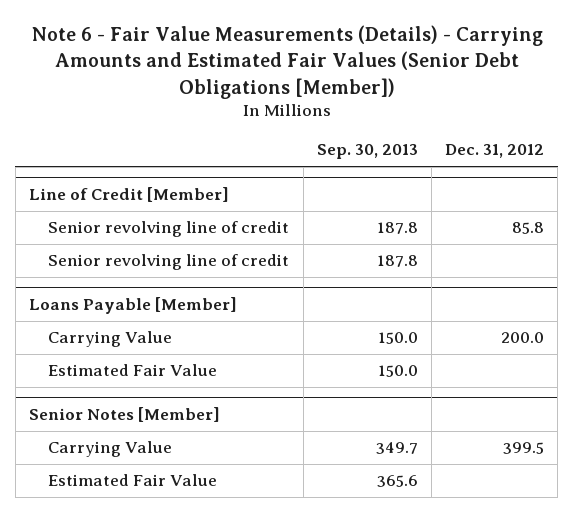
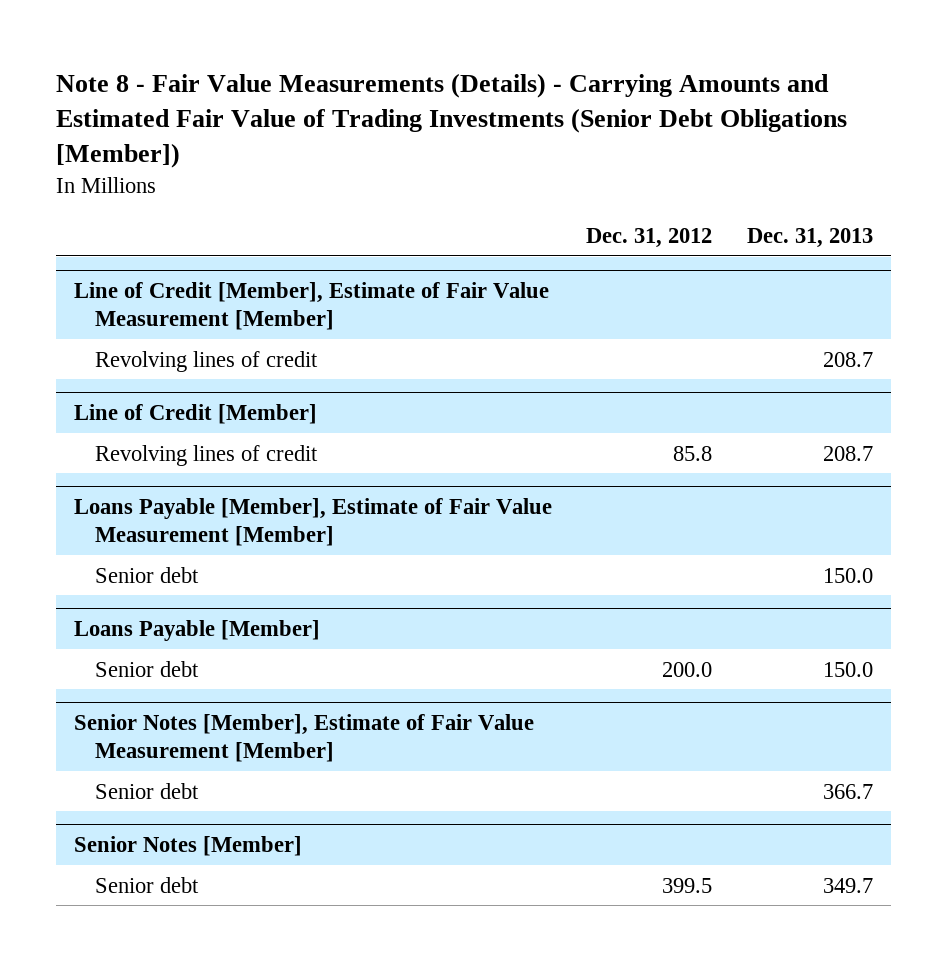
- Note 6 - Fair Value Measurements (Details) - Carrying Amounts and Estimated Fair Values (Senior Debt Obligations [Member])
+ Note 8 - Fair Value Measurements (Details) - Carrying Amounts and Estimated Fair Value of Trading Investments (Senior Debt Obligations [Member])
- | Sep. 30, 2013 | Dec. 31, 2012
+ | Dec. 31, 2012 | Dec. 31, 2013
+ Line of Credit [Member], Estimate of Fair Value Measurement [Member]
+ Revolving lines of credit | | 208.7
@ Line of Credit [Member]
- Senior revolving line of credit | 187.8 | 85.8
- Senior revolving line of credit | 187.8 |
+ Revolving lines of credit | 85.8 | 208.7
+ Loans Payable [Member], Estimate of Fair Value Measurement [Member]
+ Senior debt | | 150.0
@ Loans Payable [Member]
- Carrying Value | 150.0 | 200.0
- Estimated Fair Value | 150.0 |
+ Senior debt | 200.0 | 150.0
+ Senior Notes [Member], Estimate of Fair Value Measurement [Member]
+ Senior debt | | 366.7
@ Senior Notes [Member]
- Carrying Value | 349.7 | 399.5
- Estimated Fair Value | 365.6 |
+ Senior debt | 399.5 | 349.7

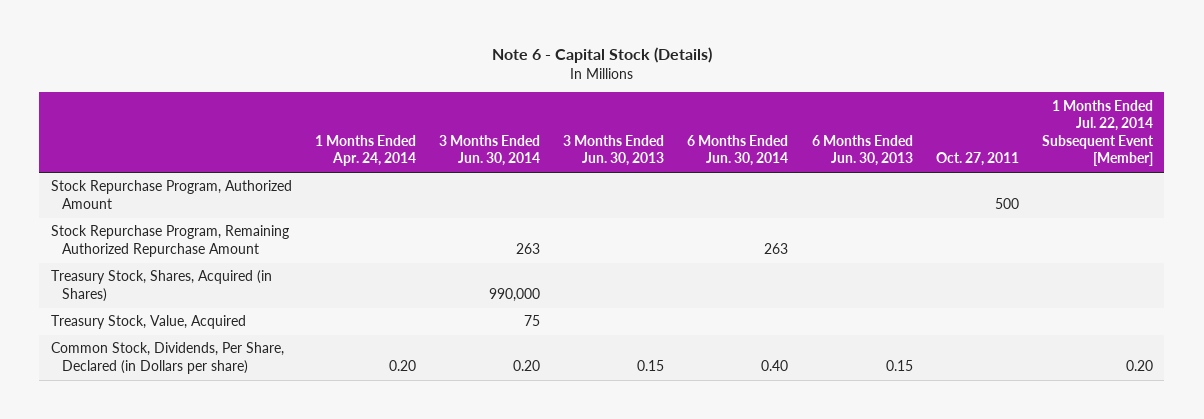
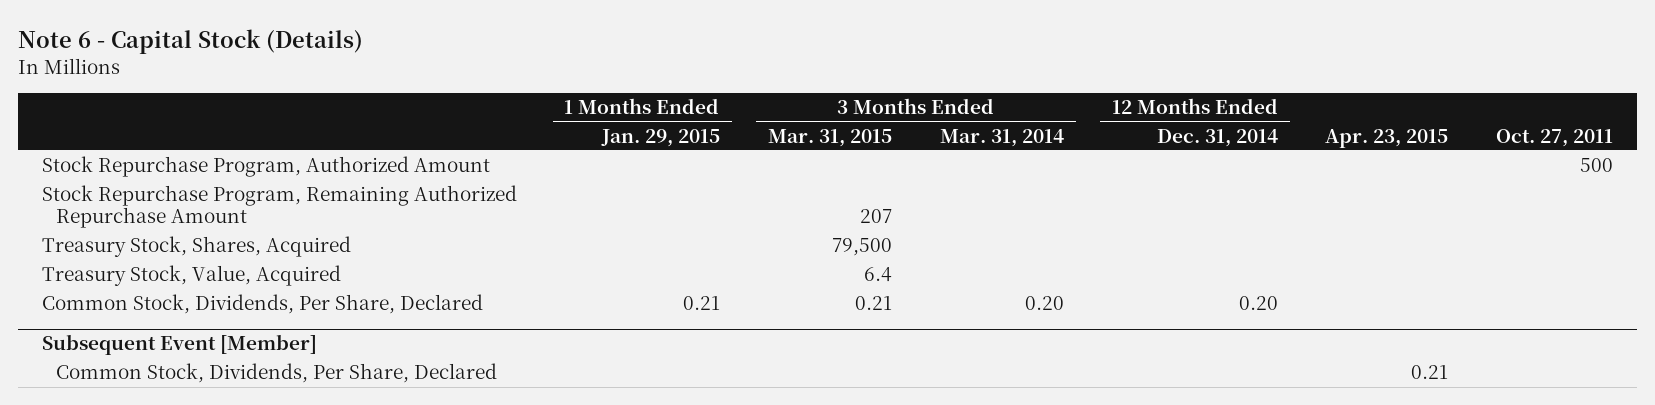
- | 1 Months Ended Apr. 24, 2014 | 3 Months Ended Jun. 30, 2014 | 3 Months Ended Jun. 30, 2013 | 6 Months Ended Jun. 30, 2014 | 6 Months Ended Jun. 30, 2013 | Oct. 27, 2011 | 1 Months Ended Jul. 22, 2014 Subsequent Event [Member]
+ | 1 Months Ended Jan. 29, 2015 | 3 Months Ended Mar. 31, 2015 | 3 Months Ended Mar. 31, 2014 | 12 Months Ended Dec. 31, 2014 | Apr. 23, 2015 | Oct. 27, 2011
- Treasury Stock, Shares, Acquired (in Shares) | | 990,000 | | | | |
+ Treasury Stock, Shares, Acquired | | 79,500 | | | |
- Common Stock, Dividends, Per Share, Declared (in Dollars per share) | 0.20 | 0.20 | 0.15 | 0.40 | 0.15 | | 0.20
+ Common Stock, Dividends, Per Share, Declared | 0.21 | 0.21 | 0.20 | 0.20 | |
+ Subsequent Event [Member]
+ Common Stock, Dividends, Per Share, Declared | | | | | 0.21 |

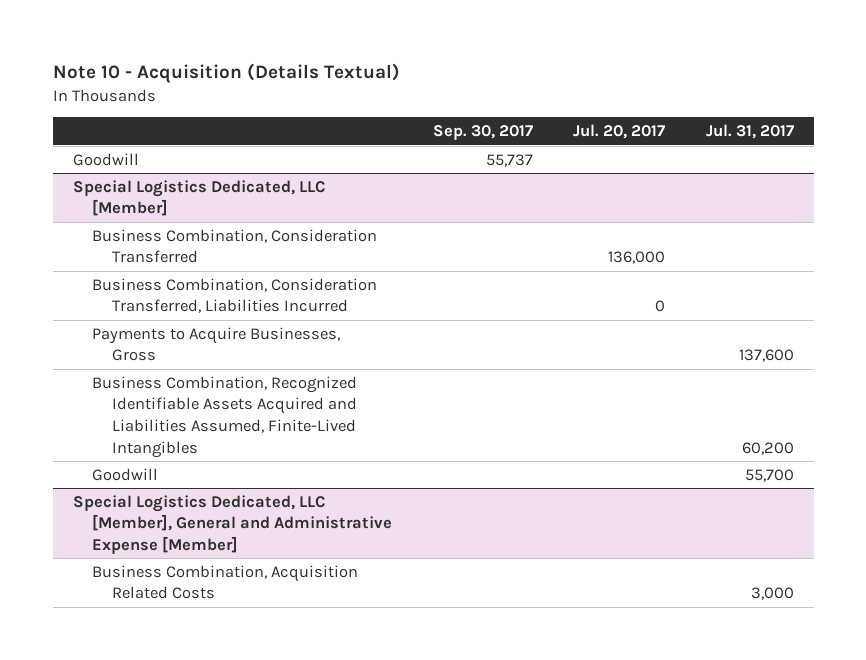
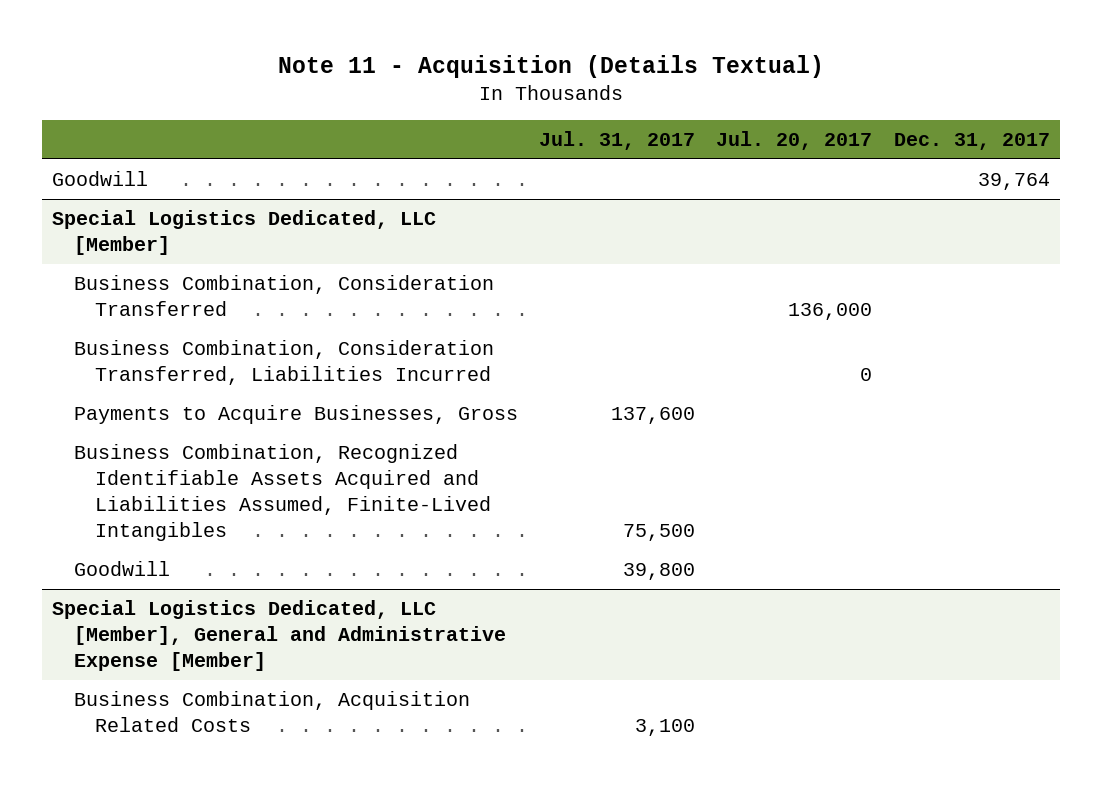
- Note 10 - Acquisition (Details Textual)
+ Note 11 - Acquisition (Details Textual)
- | Sep. 30, 2017 | Jul. 20, 2017 | Jul. 31, 2017
+ | Jul. 31, 2017 | Jul. 20, 2017 | Dec. 31, 2017
@ Special Logistics Dedicated, LLC [Member]
- Business Combination, Recognized Identifiable Assets Acquired and Liabilities Assumed, Finite-Lived Intangibles | | | 60,200
- Goodwill | | | 55,700
+ Business Combination, Recognized Identifiable Assets Acquired and Liabilities Assumed, Finite-Lived Intangibles | 75,500 | |
+ Goodwill | 39,800 | |
@ Special Logistics Dedicated, LLC [Member], General and Administrative Expense [Member]
- Business Combination, Acquisition Related Costs | | | 3,000
+ Business Combination, Acquisition Related Costs | 3,100 | |

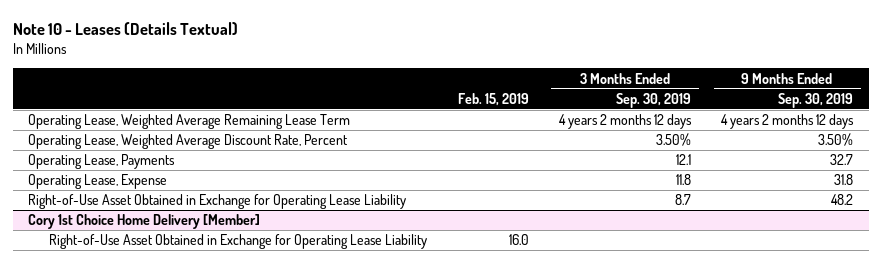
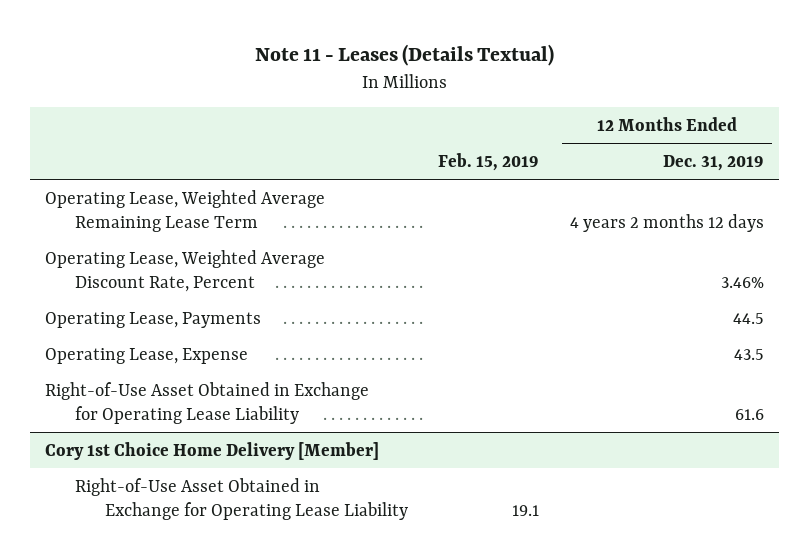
- Note 10 - Leases (Details Textual)
+ Note 11 - Leases (Details Textual)
- | Feb. 15, 2019 | 3 Months Ended Sep. 30, 2019 | 9 Months Ended Sep. 30, 2019
+ | Feb. 15, 2019 | 12 Months Ended Dec. 31, 2019
@ Cory 1st Choice Home Delivery [Member]
- Right-of-Use Asset Obtained in Exchange for Operating Lease Liability | 16.0 | |
+ Right-of-Use Asset Obtained in Exchange for Operating Lease Liability | 19.1 |

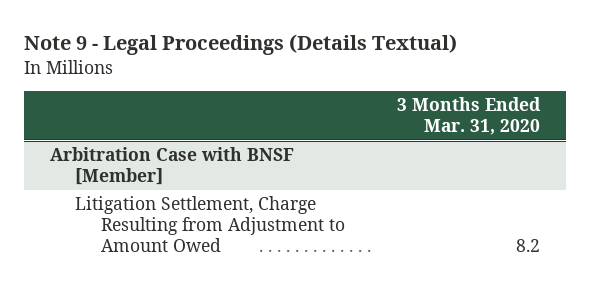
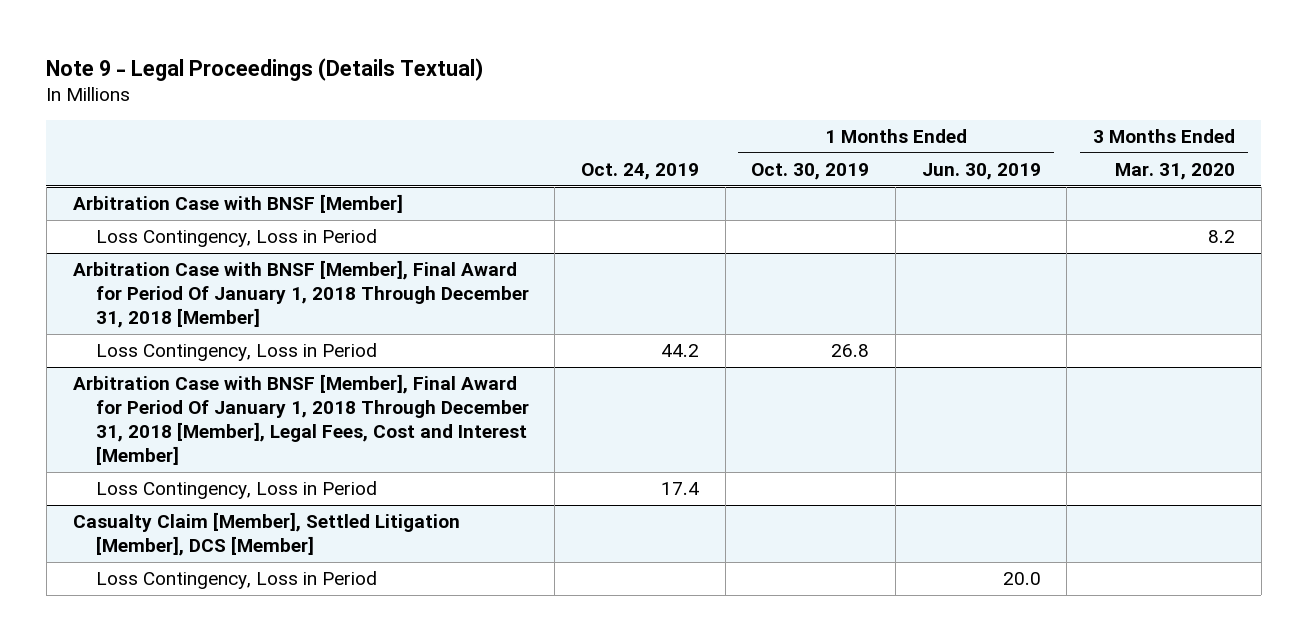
- | 3 Months Ended Mar. 31, 2020
+ | Oct. 24, 2019 | 1 Months Ended Oct. 30, 2019 | 1 Months Ended Jun. 30, 2019 | 3 Months Ended Mar. 31, 2020
@ Arbitration Case with BNSF [Member]
- Litigation Settlement, Charge Resulting from Adjustment to Amount Owed | 8.2
+ Loss Contingency, Loss in Period | | | | 8.2
+ Arbitration Case with BNSF [Member], Final Award for Period Of January 1, 2018 Through December 31, 2018 [Member]
+ Loss Contingency, Loss in Period | 44.2 | 26.8 | |
+ Arbitration Case with BNSF [Member], Final Award for Period Of January 1, 2018 Through December 31, 2018 [Member], Legal Fees, Cost and Interest [Member]
+ Loss Contingency, Loss in Period | 17.4 | | |
+ Casualty Claim [Member], Settled Litigation [Member], DCS [Member]
+ Loss Contingency, Loss in Period | | | 20.0 |

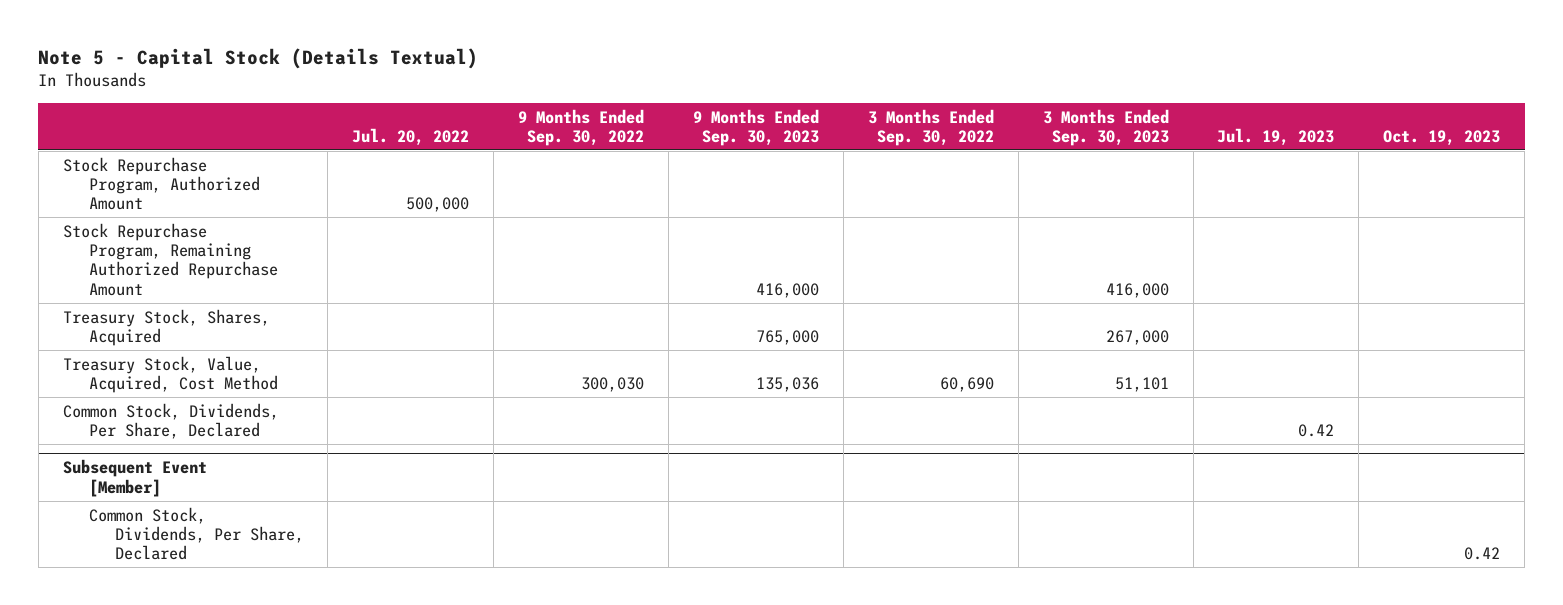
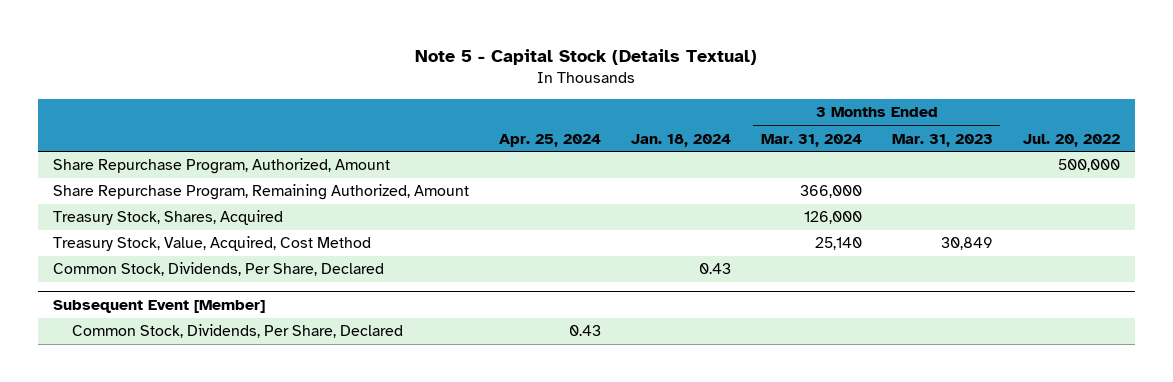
- | Jul. 20, 2022 | 9 Months Ended Sep. 30, 2022 | 9 Months Ended Sep. 30, 2023 | 3 Months Ended Sep. 30, 2022 | 3 Months Ended Sep. 30, 2023 | Jul. 19, 2023 | Oct. 19, 2023
+ | Apr. 25, 2024 | Jan. 18, 2024 | 3 Months Ended Mar. 31, 2024 | 3 Months Ended Mar. 31, 2023 | Jul. 20, 2022
- Stock Repurchase Program, Authorized Amount | 500,000 | | | | | |
- Stock Repurchase Program, Remaining Authorized Repurchase Amount | | | 416,000 | | 416,000 | |
+ Share Repurchase Program, Authorized, Amount | | | | | 500,000
+ Share Repurchase Program, Remaining Authorized, Amount | | | 366,000 | |

